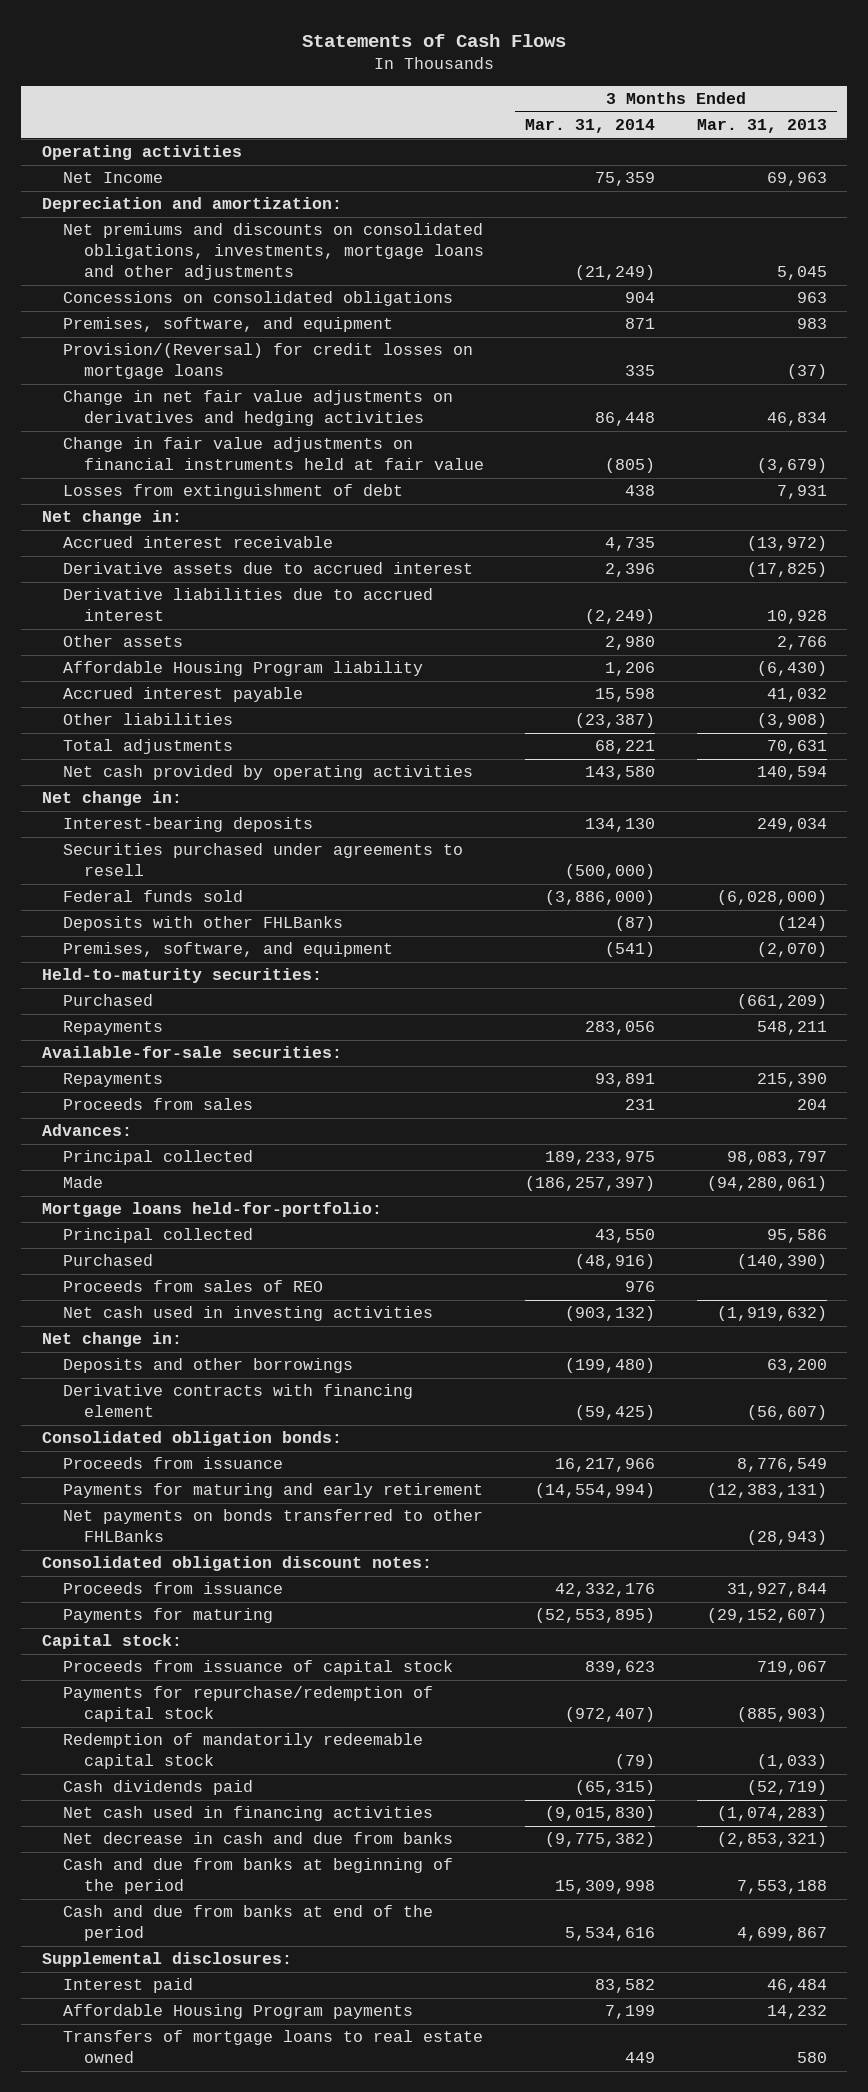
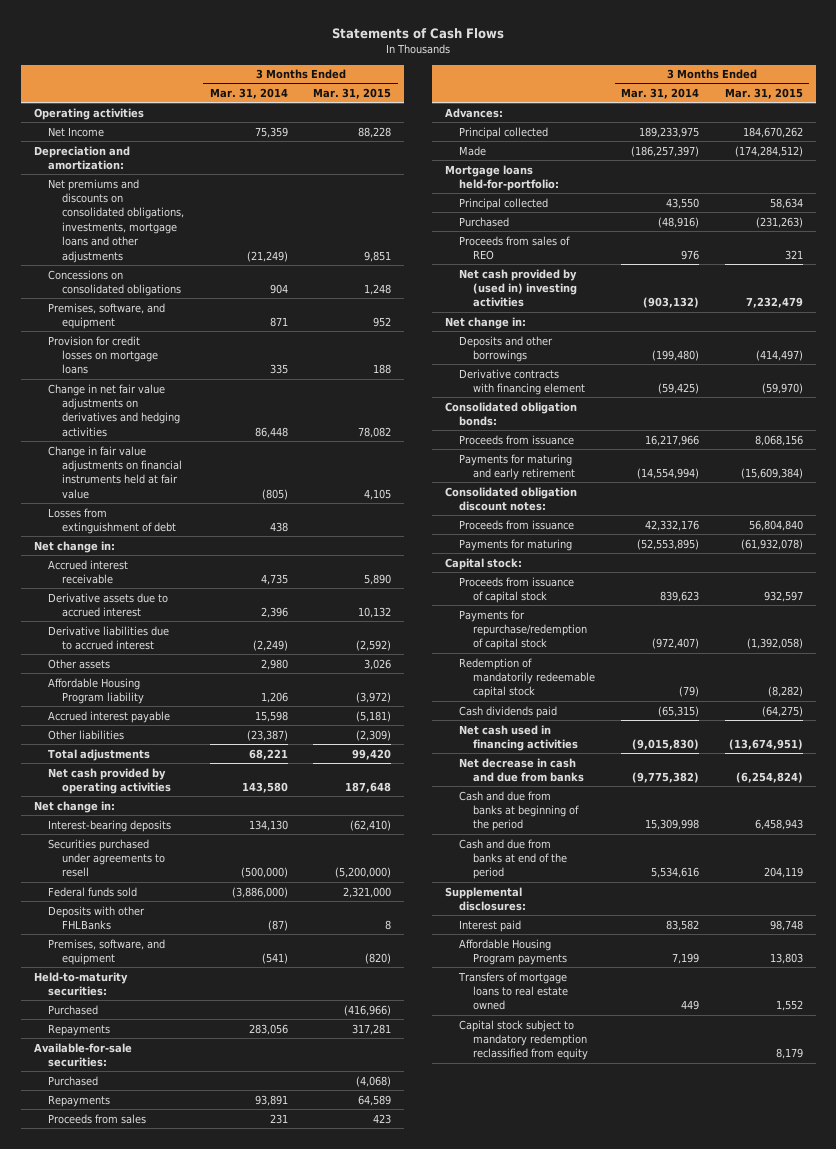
- | 3 Months Ended Mar. 31, 2014 | 3 Months Ended Mar. 31, 2013
+ | 3 Months Ended Mar. 31, 2014 | 3 Months Ended Mar. 31, 2015
- Provision/(Reversal) for credit losses on mortgage loans | 335 | (37)
+ Provision for credit losses on mortgage loans | 335 | 188
+ Purchased | | (4,068)
- Net cash used in investing activities | (903,132) | (1,919,632)
+ Net cash provided by (used in) investing activities | (903,132) | 7,232,479
- Net payments on bonds transferred to other FHLBanks | | (28,943)
+ Capital stock subject to mandatory redemption reclassified from equity | | 8,179

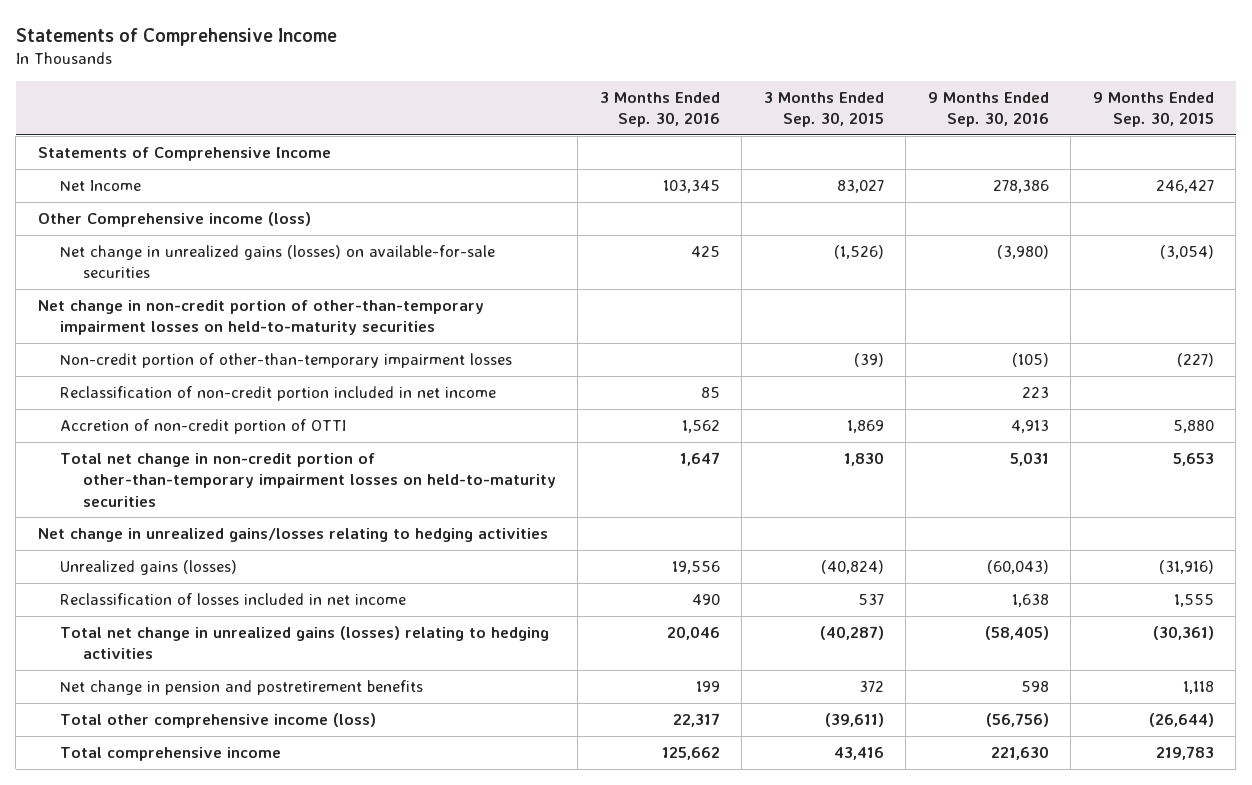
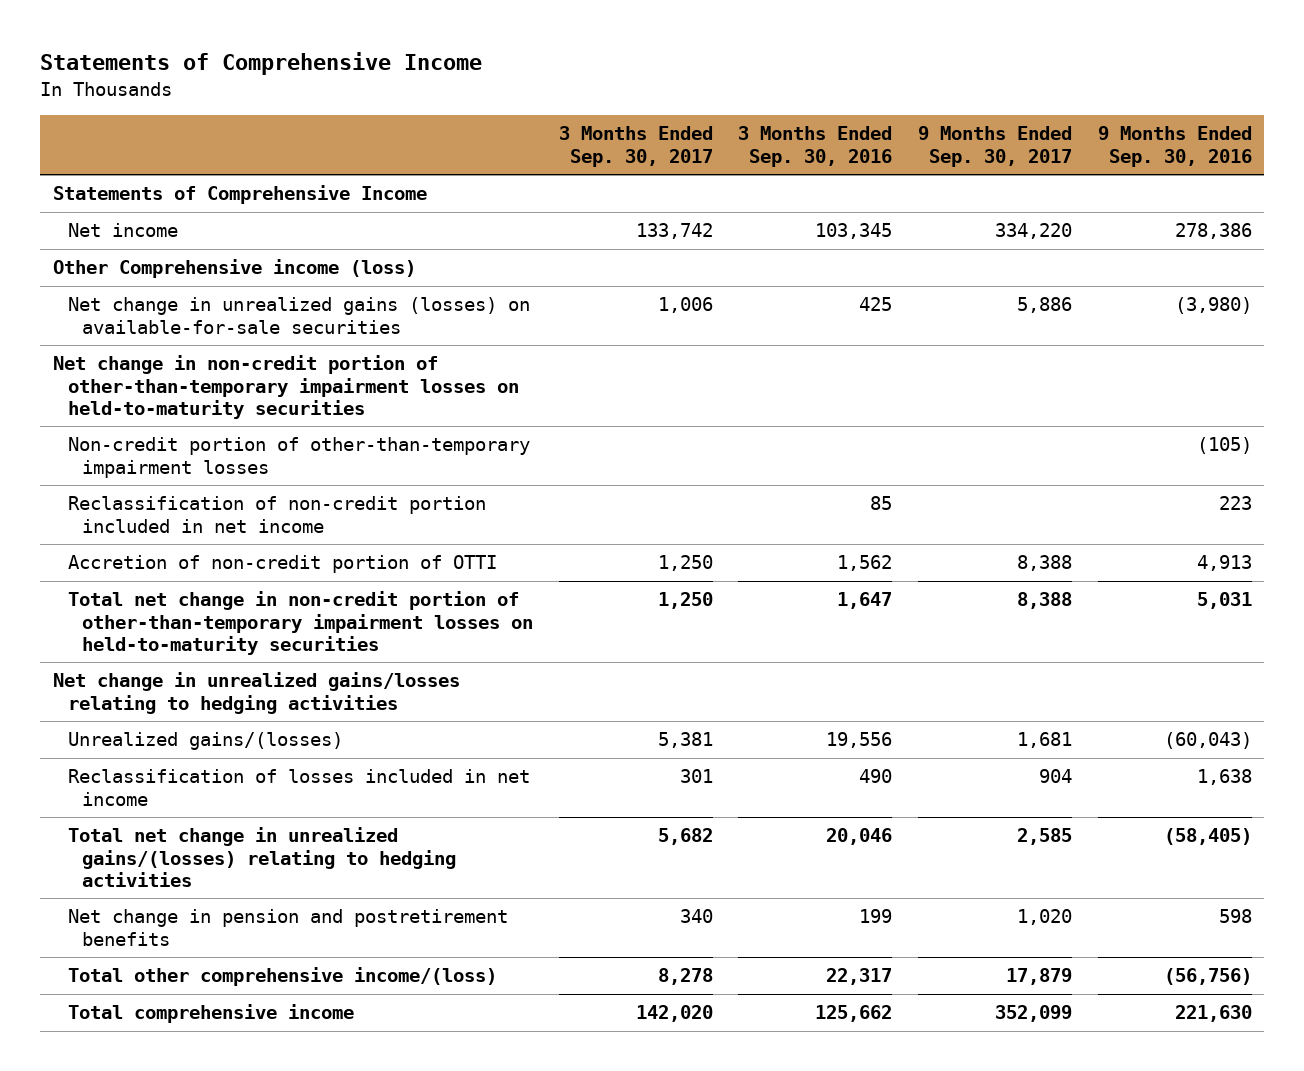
- | 3 Months Ended Sep. 30, 2016 | 3 Months Ended Sep. 30, 2015 | 9 Months Ended Sep. 30, 2016 | 9 Months Ended Sep. 30, 2015
+ | 3 Months Ended Sep. 30, 2017 | 3 Months Ended Sep. 30, 2016 | 9 Months Ended Sep. 30, 2017 | 9 Months Ended Sep. 30, 2016
- Net Income | 103,345 | 83,027 | 278,386 | 246,427
+ Net income | 133,742 | 103,345 | 334,220 | 278,386
- Unrealized gains (losses) | 19,556 | (40,824) | (60,043) | (31,916)
+ Unrealized gains/(losses) | 5,381 | 19,556 | 1,681 | (60,043)
- Total net change in unrealized gains (losses) relating to hedging activities | 20,046 | (40,287) | (58,405) | (30,361)
+ Total net change in unrealized gains/(losses) relating to hedging activities | 5,682 | 20,046 | 2,585 | (58,405)
- Total other comprehensive income (loss) | 22,317 | (39,611) | (56,756) | (26,644)
+ Total other comprehensive income/(loss) | 8,278 | 22,317 | 17,879 | (56,756)

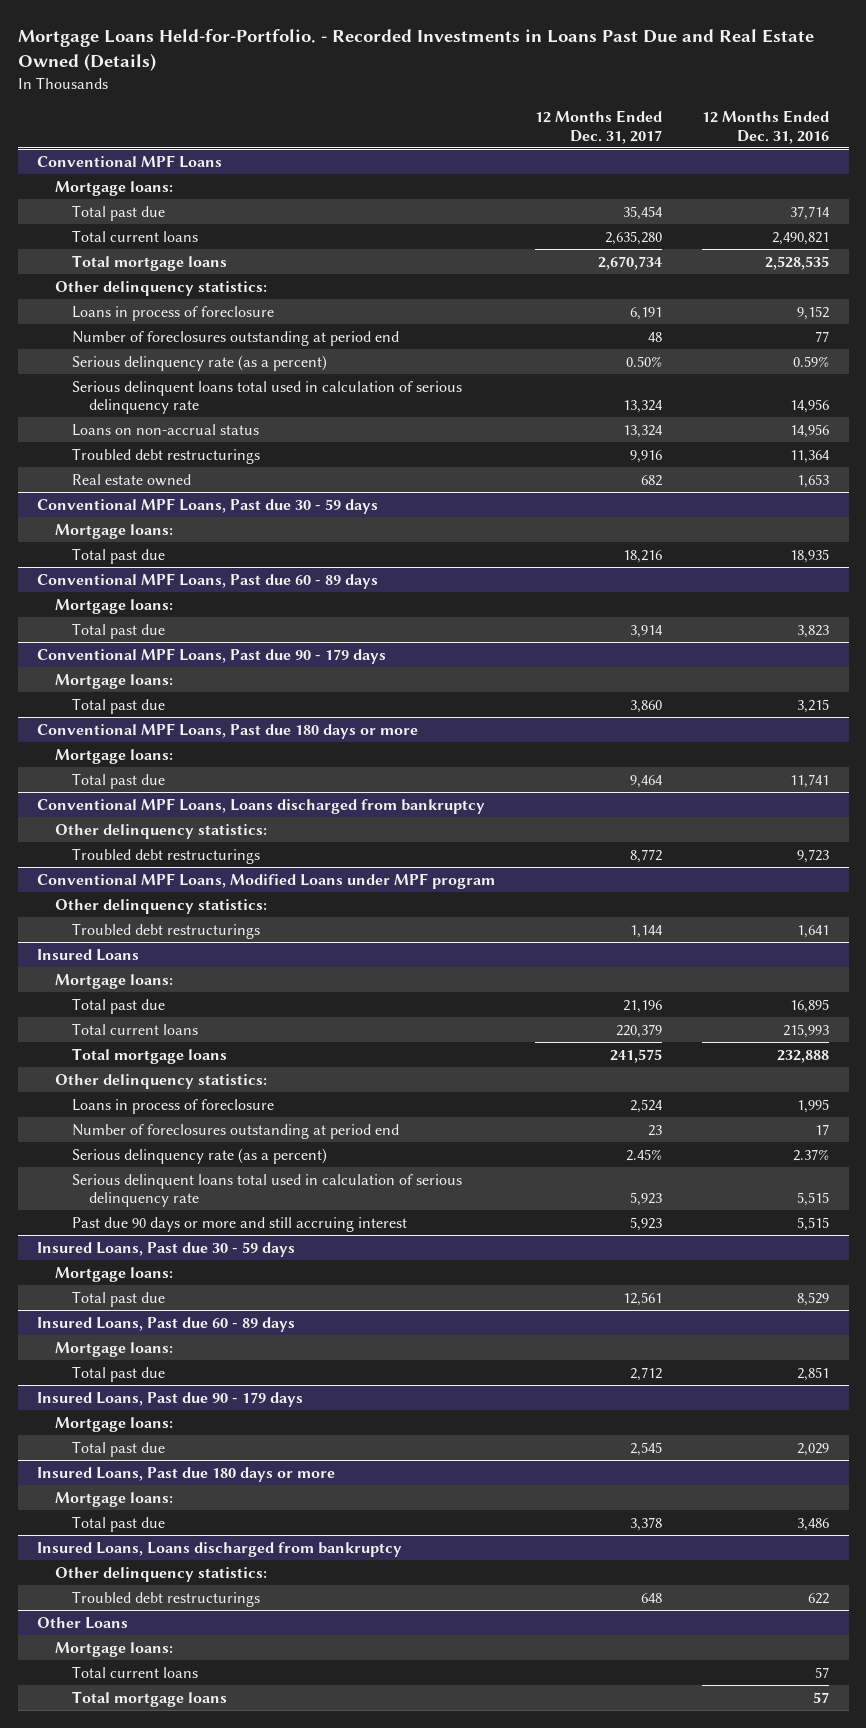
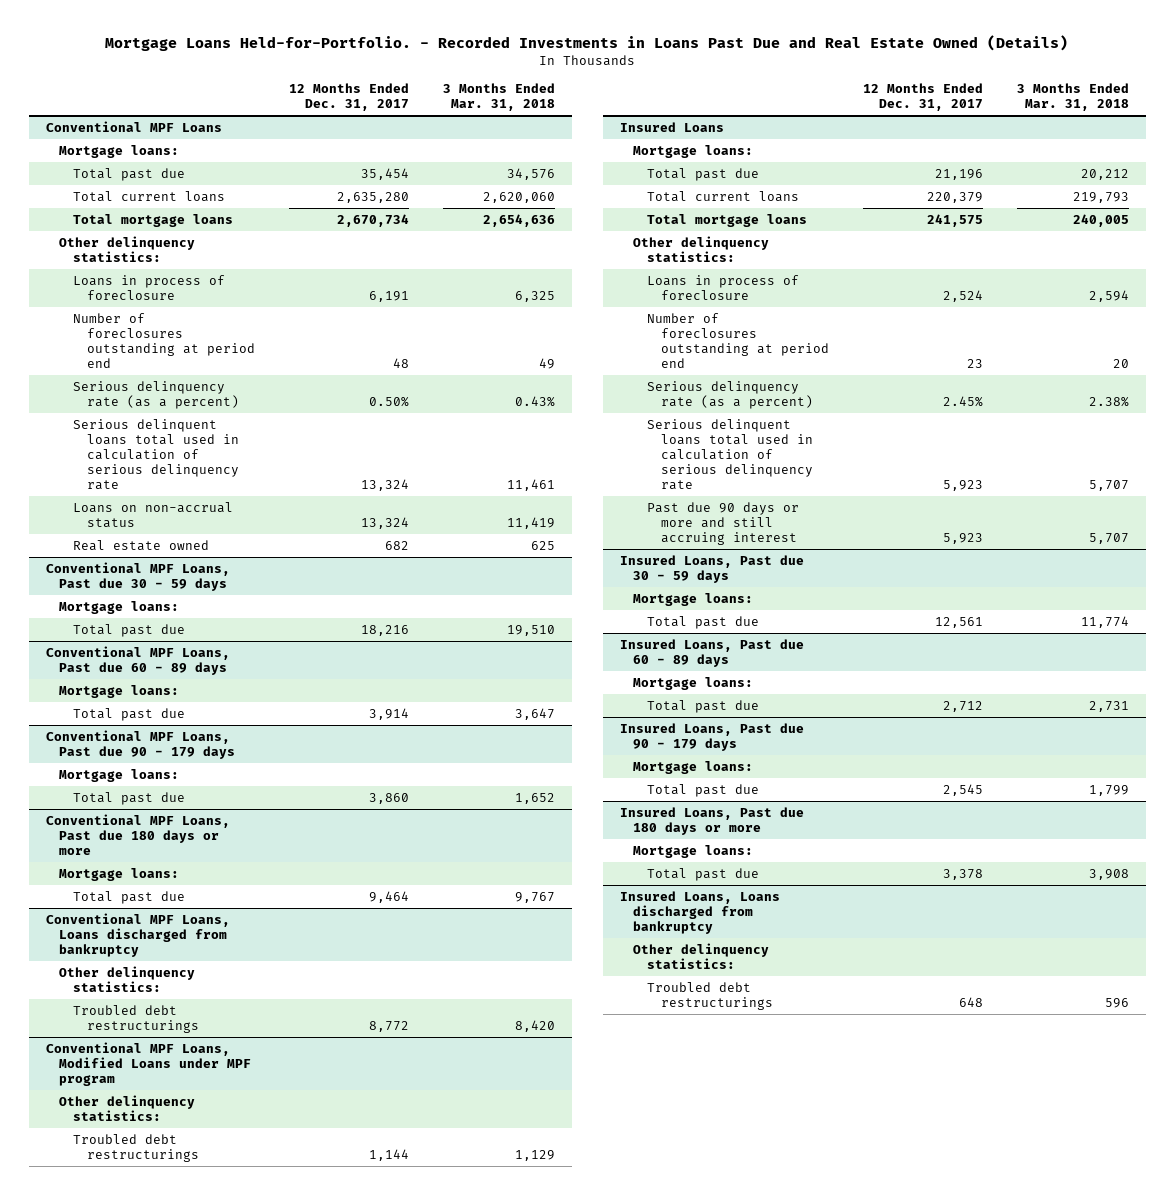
- | 12 Months Ended Dec. 31, 2017 | 12 Months Ended Dec. 31, 2016
+ | 12 Months Ended Dec. 31, 2017 | 3 Months Ended Mar. 31, 2018
@ Conventional MPF Loans
- Troubled debt restructurings | 9,916 | 11,364
- Other Loans
- Mortgage loans:
- Total current loans | | 57
- Total mortgage loans | | 57

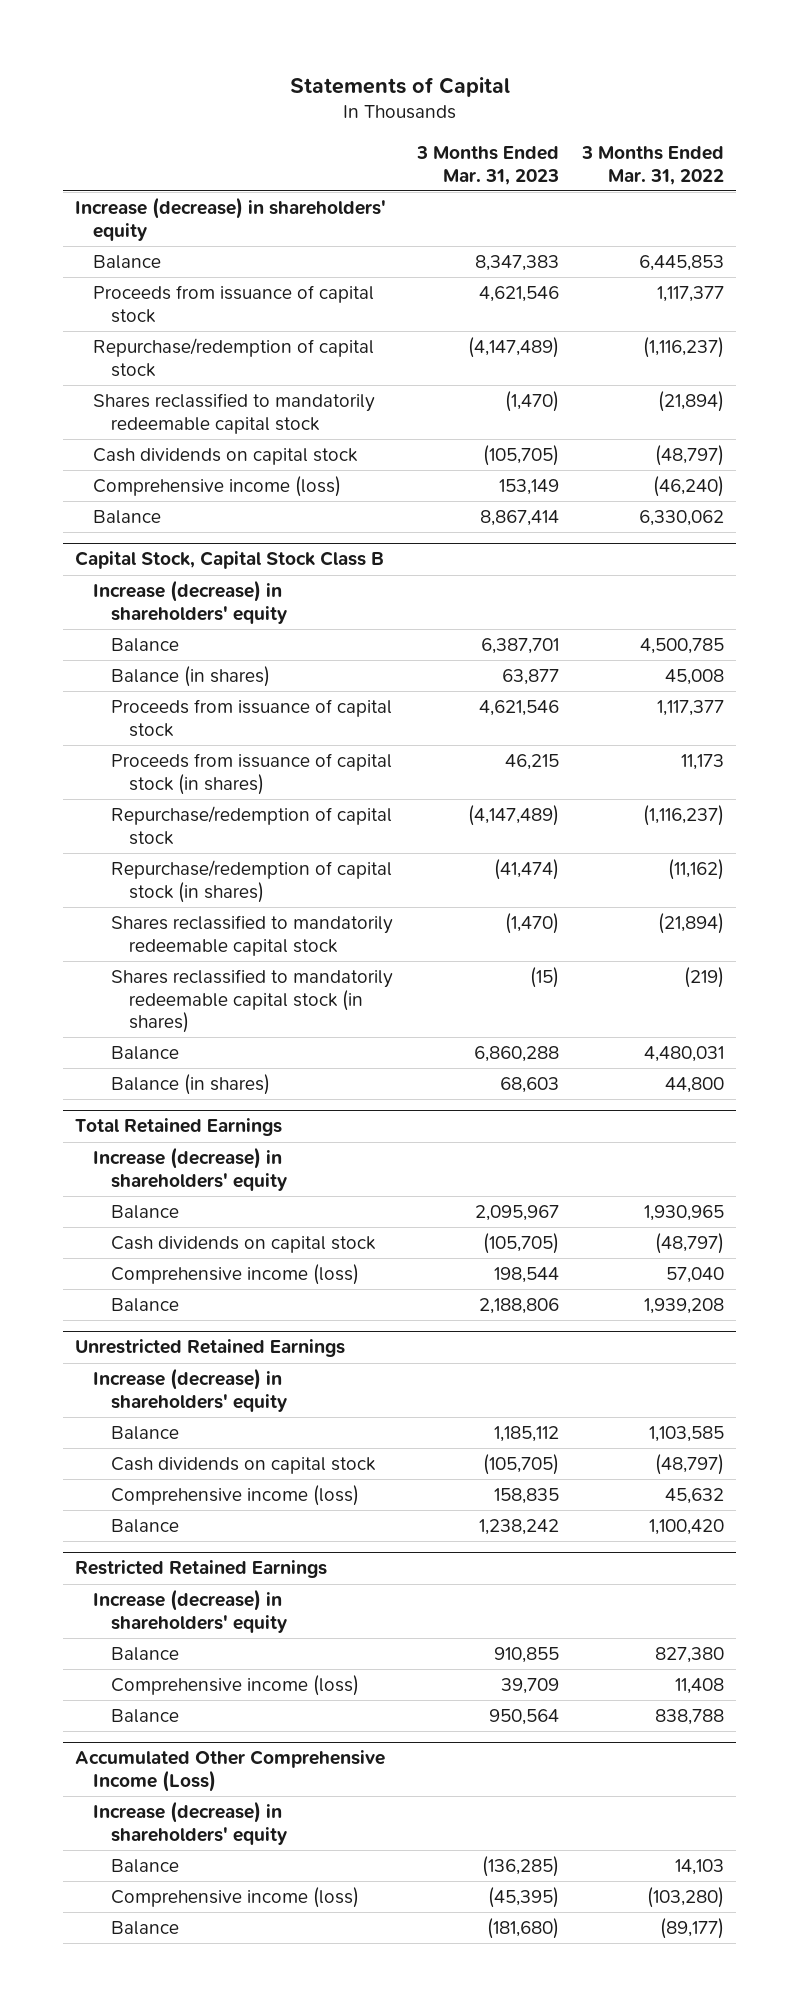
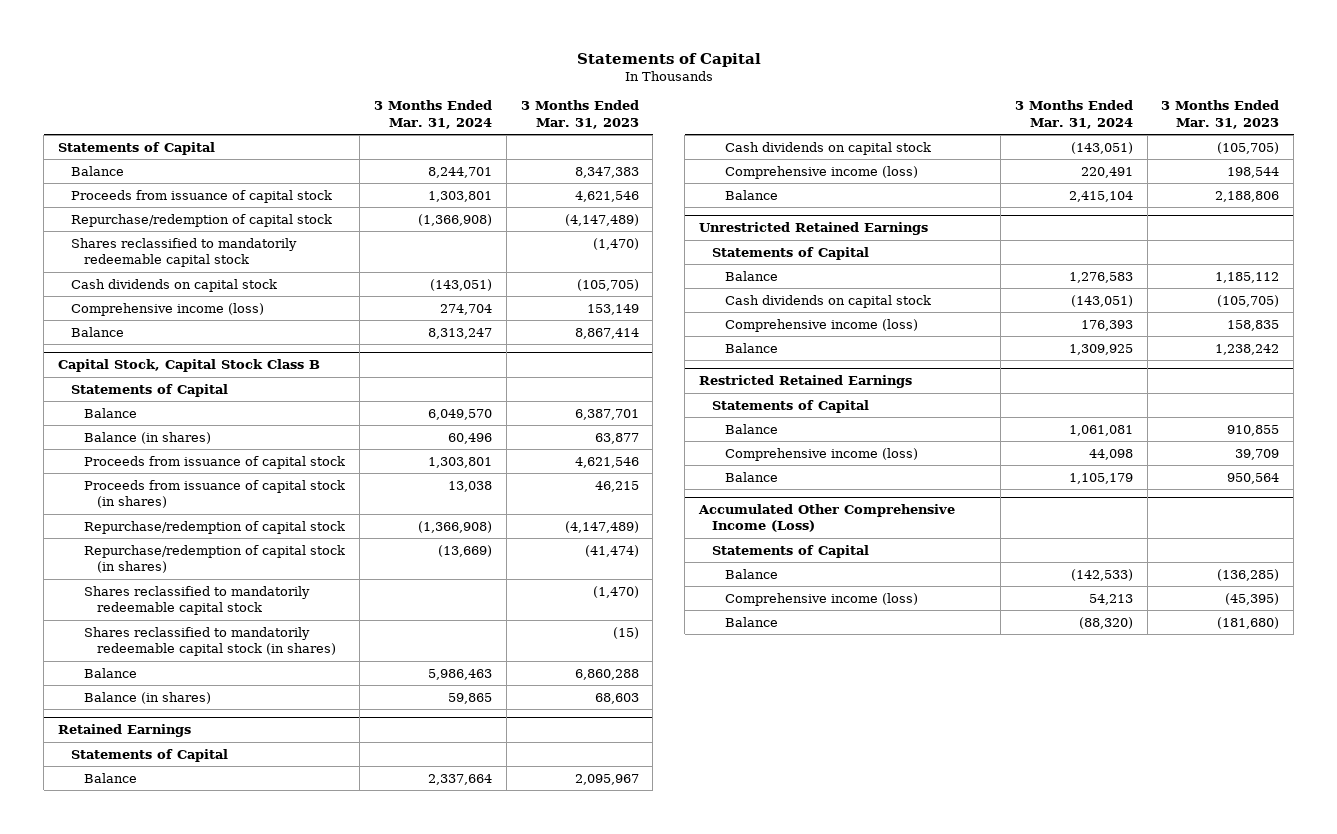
- | 3 Months Ended Mar. 31, 2023 | 3 Months Ended Mar. 31, 2022
+ | 3 Months Ended Mar. 31, 2024 | 3 Months Ended Mar. 31, 2023
- Increase (decrease) in shareholders' equity
+ Statements of Capital
@ Capital Stock, Capital Stock Class B
- Increase (decrease) in shareholders' equity
+ Statements of Capital
- Total Retained Earnings
- Increase (decrease) in shareholders' equity
+ Retained Earnings
+ Statements of Capital
@ Unrestricted Retained Earnings
- Increase (decrease) in shareholders' equity
+ Statements of Capital
@ Restricted Retained Earnings
- Increase (decrease) in shareholders' equity
+ Statements of Capital
@ Accumulated Other Comprehensive Income (Loss)
- Increase (decrease) in shareholders' equity
+ Statements of Capital

